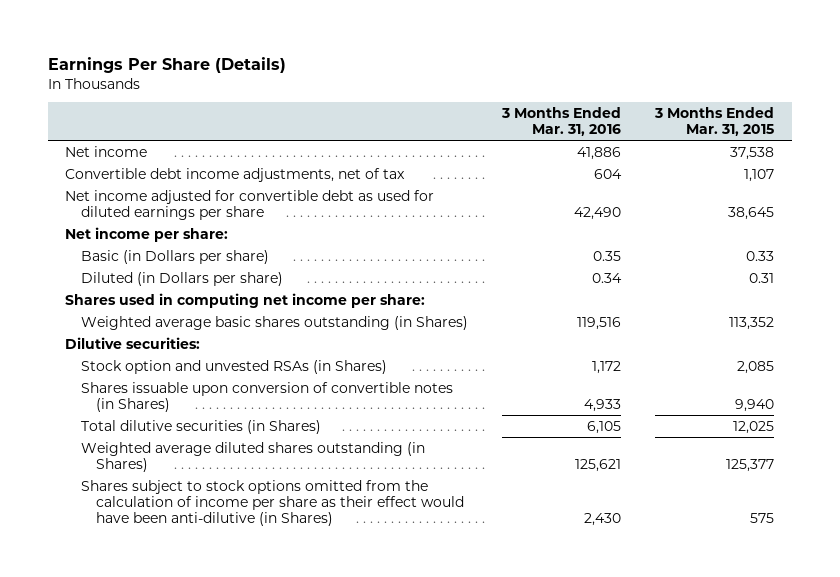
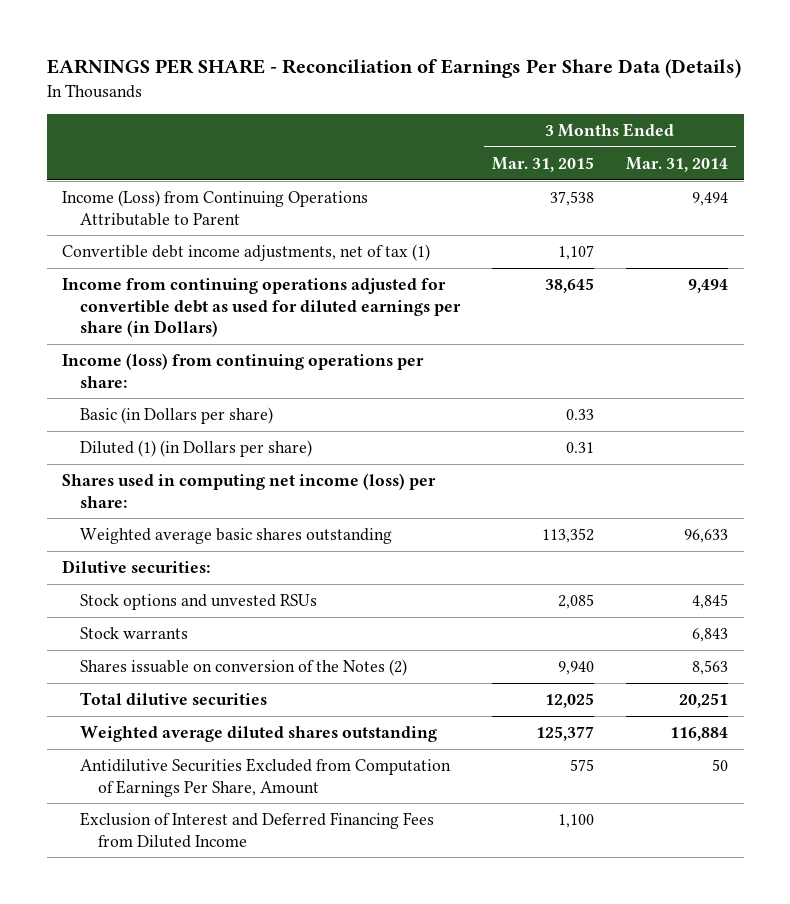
- Earnings Per Share (Details)
+ EARNINGS PER SHARE - Reconciliation of Earnings Per Share Data (Details)
- | 3 Months Ended Mar. 31, 2016 | 3 Months Ended Mar. 31, 2015
+ | 3 Months Ended Mar. 31, 2015 | 3 Months Ended Mar. 31, 2014
- Net income | 41,886 | 37,538
- Convertible debt income adjustments, net of tax | 604 | 1,107
- Net income adjusted for convertible debt as used for diluted earnings per share | 42,490 | 38,645
- Net income per share:
+ Income (Loss) from Continuing Operations Attributable to Parent | 37,538 | 9,494
+ Convertible debt income adjustments, net of tax (1) | 1,107 |
+ Income from continuing operations adjusted for convertible debt as used for diluted earnings per share (in Dollars) | 38,645 | 9,494
+ Income (loss) from continuing operations per share:
- Diluted (in Dollars per share) | 0.34 | 0.31
- Shares used in computing net income per share:
- Weighted average basic shares outstanding (in Shares) | 119,516 | 113,352
+ Diluted (1) (in Dollars per share) | 0.31 |
+ Shares used in computing net income (loss) per share:
+ Weighted average basic shares outstanding | 113,352 | 96,633
- Stock option and unvested RSAs (in Shares) | 1,172 | 2,085
- Shares issuable upon conversion of convertible notes (in Shares) | 4,933 | 9,940
- Total dilutive securities (in Shares) | 6,105 | 12,025
- Weighted average diluted shares outstanding (in Shares) | 125,621 | 125,377
- Shares subject to stock options omitted from the calculation of income per share as their effect would have been anti-dilutive (in Shares) | 2,430 | 575
+ Stock options and unvested RSUs | 2,085 | 4,845
+ Stock warrants | | 6,843
+ Shares issuable on conversion of the Notes (2) | 9,940 | 8,563
+ Total dilutive securities | 12,025 | 20,251
+ Weighted average diluted shares outstanding | 125,377 | 116,884
+ Antidilutive Securities Excluded from Computation of Earnings Per Share, Amount | 575 | 50
+ Exclusion of Interest and Deferred Financing Fees from Diluted Income | 1,100 |

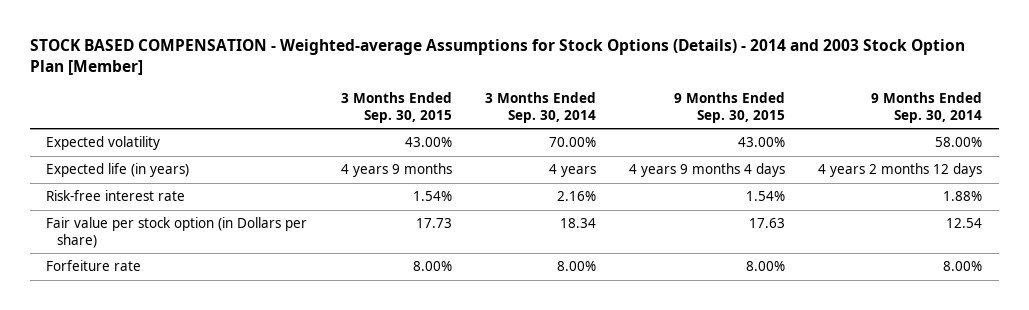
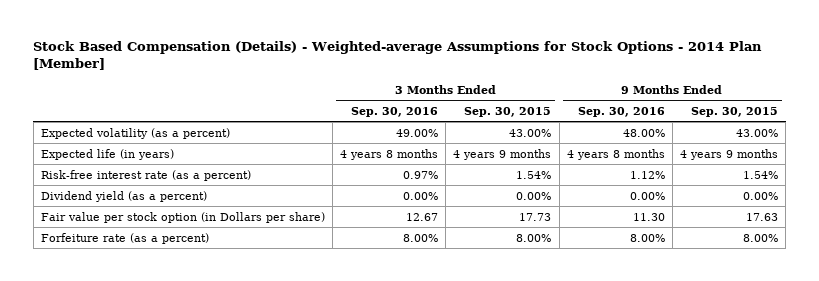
- STOCK BASED COMPENSATION - Weighted-average Assumptions for Stock Options (Details) - 2014 and 2003 Stock Option Plan [Member]
+ Stock Based Compensation (Details) - Weighted-average Assumptions for Stock Options - 2014 Plan [Member]
- | 3 Months Ended Sep. 30, 2015 | 3 Months Ended Sep. 30, 2014 | 9 Months Ended Sep. 30, 2015 | 9 Months Ended Sep. 30, 2014
+ | 3 Months Ended Sep. 30, 2016 | 3 Months Ended Sep. 30, 2015 | 9 Months Ended Sep. 30, 2016 | 9 Months Ended Sep. 30, 2015
- Expected volatility | 43.00% | 70.00% | 43.00% | 58.00%
- Expected life (in years) | 4 years 9 months | 4 years | 4 years 9 months 4 days | 4 years 2 months 12 days
- Risk-free interest rate | 1.54% | 2.16% | 1.54% | 1.88%
+ Expected volatility (as a percent) | 49.00% | 43.00% | 48.00% | 43.00%
+ Expected life (in years) | 4 years 8 months | 4 years 9 months | 4 years 8 months | 4 years 9 months
+ Risk-free interest rate (as a percent) | 0.97% | 1.54% | 1.12% | 1.54%
+ Dividend yield (as a percent) | 0.00% | 0.00% | 0.00% | 0.00%
- Forfeiture rate | 8.00% | 8.00% | 8.00% | 8.00%
+ Forfeiture rate (as a percent) | 8.00% | 8.00% | 8.00% | 8.00%

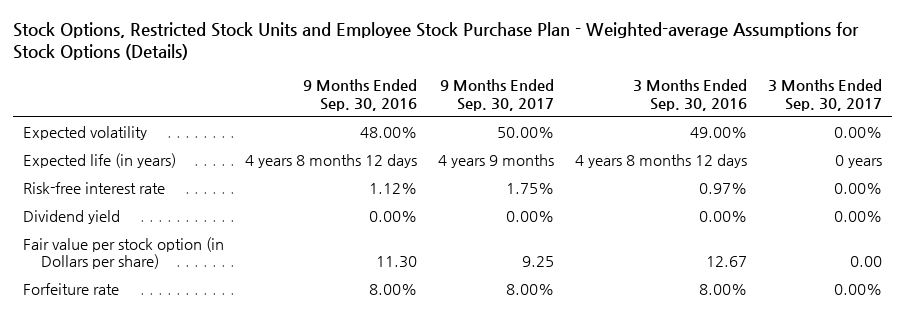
- Stock Based Compensation (Details) - Weighted-average Assumptions for Stock Options - 2014 Plan [Member]
+ Stock Options, Restricted Stock Units and Employee Stock Purchase Plan - Weighted-average Assumptions for Stock Options (Details)
- | 3 Months Ended Sep. 30, 2016 | 3 Months Ended Sep. 30, 2015 | 9 Months Ended Sep. 30, 2016 | 9 Months Ended Sep. 30, 2015
+ | 9 Months Ended Sep. 30, 2016 | 9 Months Ended Sep. 30, 2017 | 3 Months Ended Sep. 30, 2016 | 3 Months Ended Sep. 30, 2017
- Expected volatility (as a percent) | 49.00% | 43.00% | 48.00% | 43.00%
- Expected life (in years) | 4 years 8 months | 4 years 9 months | 4 years 8 months | 4 years 9 months
- Risk-free interest rate (as a percent) | 0.97% | 1.54% | 1.12% | 1.54%
- Dividend yield (as a percent) | 0.00% | 0.00% | 0.00% | 0.00%
+ Expected volatility | 48.00% | 50.00% | 49.00% | 0.00%
+ Expected life (in years) | 4 years 8 months 12 days | 4 years 9 months | 4 years 8 months 12 days | 0 years
+ Risk-free interest rate | 1.12% | 1.75% | 0.97% | 0.00%
+ Dividend yield | 0.00% | 0.00% | 0.00% | 0.00%
- Forfeiture rate (as a percent) | 8.00% | 8.00% | 8.00% | 8.00%
+ Forfeiture rate | 8.00% | 8.00% | 8.00% | 0.00%

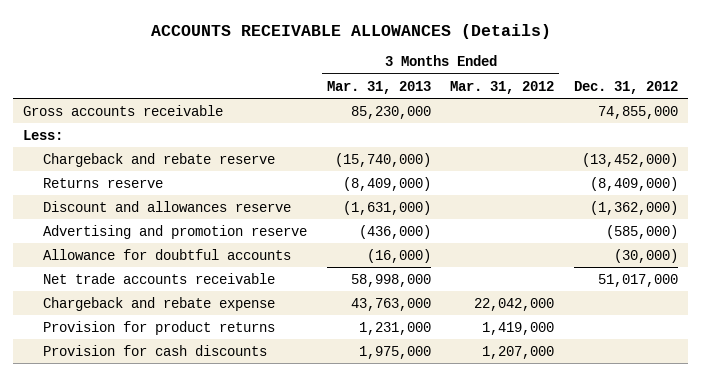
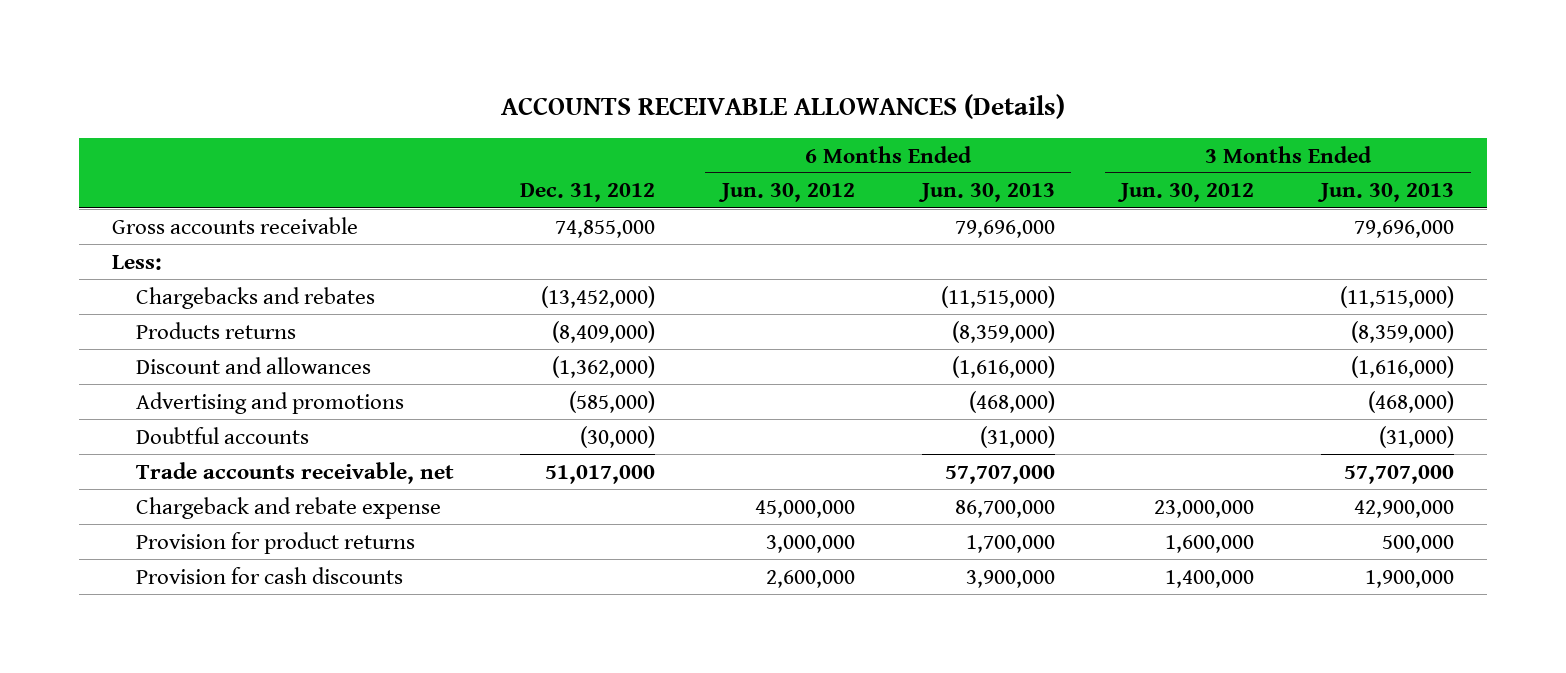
- | 3 Months Ended Mar. 31, 2013 | 3 Months Ended Mar. 31, 2012 | Dec. 31, 2012
+ | Dec. 31, 2012 | 6 Months Ended Jun. 30, 2012 | 6 Months Ended Jun. 30, 2013 | 3 Months Ended Jun. 30, 2012 | 3 Months Ended Jun. 30, 2013
- Chargeback and rebate reserve | (15,740,000) | | (13,452,000)
- Returns reserve | (8,409,000) | | (8,409,000)
- Discount and allowances reserve | (1,631,000) | | (1,362,000)
- Advertising and promotion reserve | (436,000) | | (585,000)
- Allowance for doubtful accounts | (16,000) | | (30,000)
- Net trade accounts receivable | 58,998,000 | | 51,017,000
+ Chargebacks and rebates | (13,452,000) | | (11,515,000) | | (11,515,000)
+ Products returns | (8,409,000) | | (8,359,000) | | (8,359,000)
+ Discount and allowances | (1,362,000) | | (1,616,000) | | (1,616,000)
+ Advertising and promotions | (585,000) | | (468,000) | | (468,000)
+ Doubtful accounts | (30,000) | | (31,000) | | (31,000)
+ Trade accounts receivable, net | 51,017,000 | | 57,707,000 | | 57,707,000

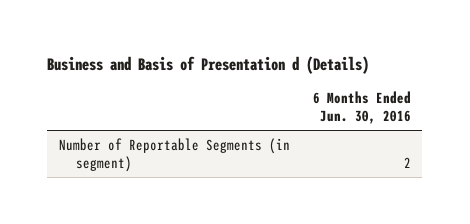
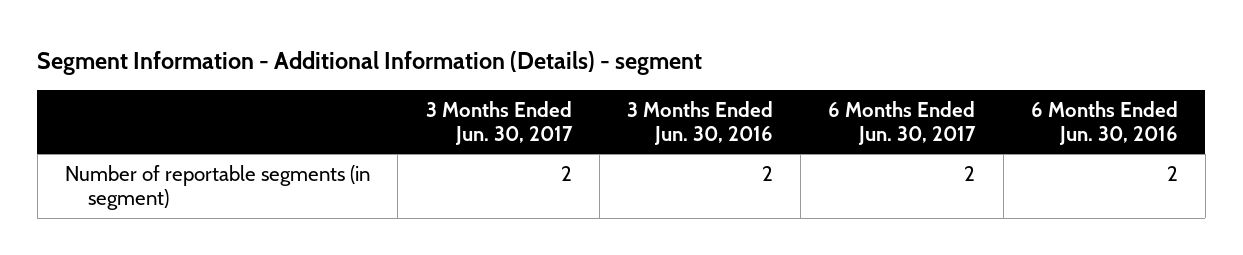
- Business and Basis of Presentation d (Details)
+ Segment Information - Additional Information (Details) - segment
- | 6 Months Ended Jun. 30, 2016
+ | 3 Months Ended Jun. 30, 2017 | 3 Months Ended Jun. 30, 2016 | 6 Months Ended Jun. 30, 2017 | 6 Months Ended Jun. 30, 2016
- Number of Reportable Segments (in segment) | 2
+ Number of reportable segments (in segment) | 2 | 2 | 2 | 2

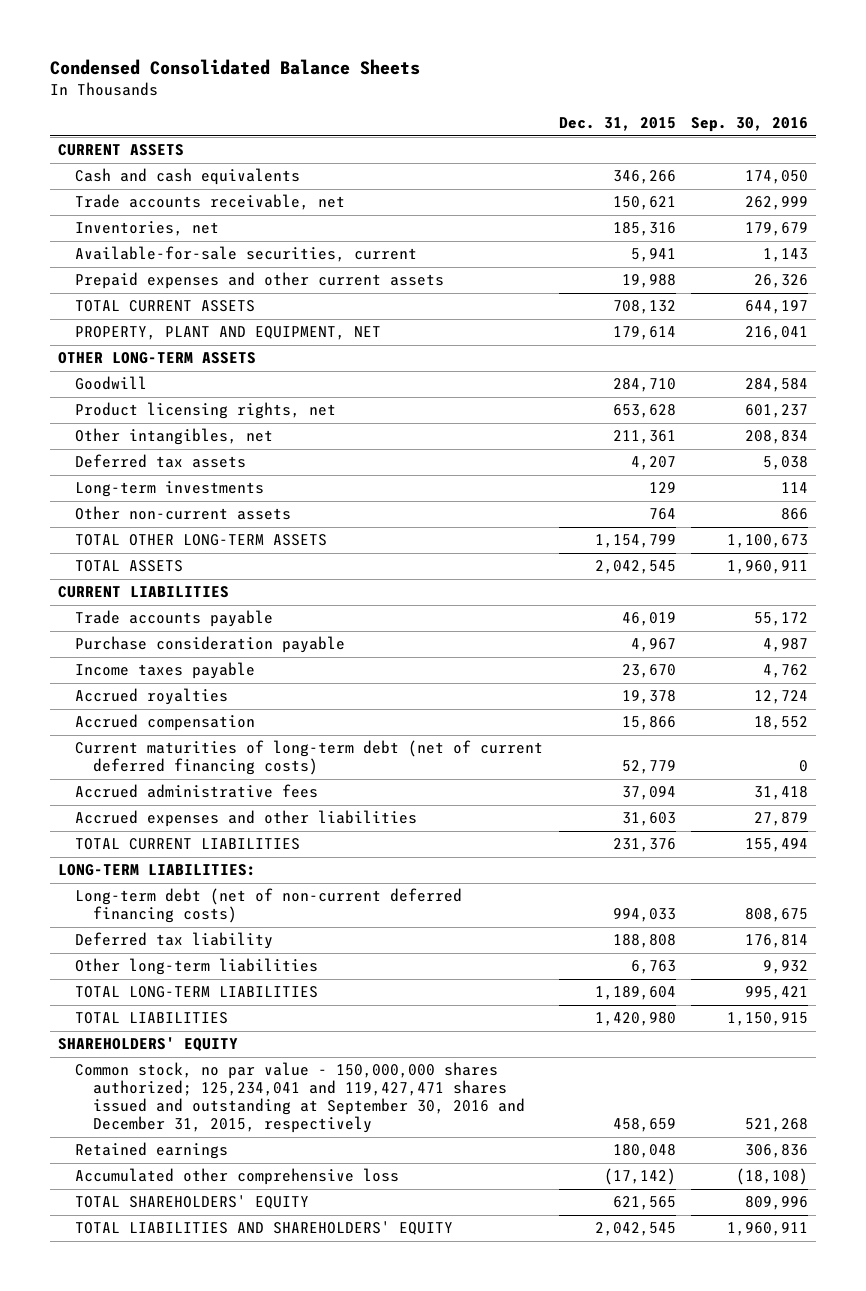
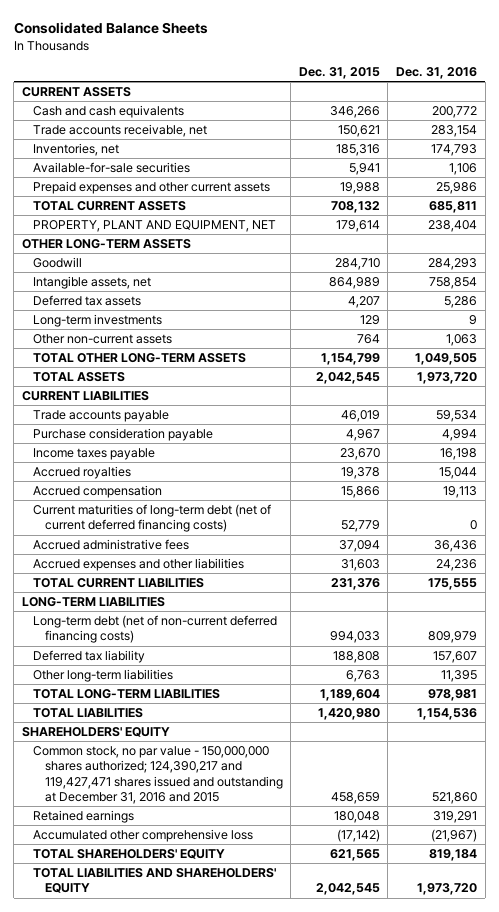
- Condensed Consolidated Balance Sheets
+ Consolidated Balance Sheets
- | Dec. 31, 2015 | Sep. 30, 2016
+ | Dec. 31, 2015 | Dec. 31, 2016
- Available-for-sale securities, current | 5,941 | 1,143
+ Available-for-sale securities | 5,941 | 1,106
- Product licensing rights, net | 653,628 | 601,237
- Other intangibles, net | 211,361 | 208,834
+ Intangible assets, net | 864,989 | 758,854
- LONG-TERM LIABILITIES:
+ LONG-TERM LIABILITIES
- Common stock, no par value - 150,000,000 shares authorized; 125,234,041 and 119,427,471 shares issued and outstanding at September 30, 2016 and December 31, 2015, respectively | 458,659 | 521,268
+ Common stock, no par value - 150,000,000 shares authorized; 124,390,217 and 119,427,471 shares issued and outstanding at December 31, 2016 and 2015 | 458,659 | 521,860

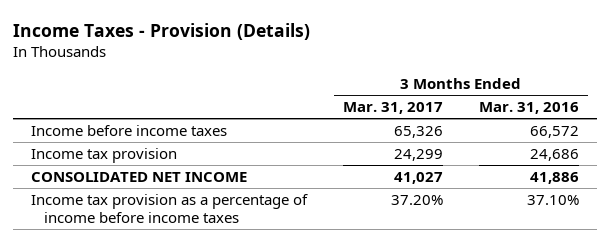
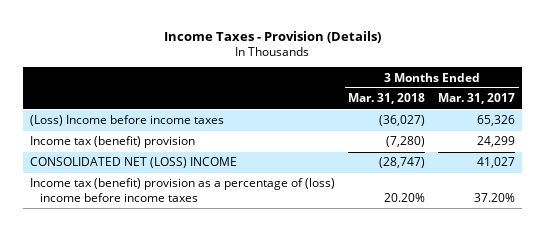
- | 3 Months Ended Mar. 31, 2017 | 3 Months Ended Mar. 31, 2016
+ | 3 Months Ended Mar. 31, 2018 | 3 Months Ended Mar. 31, 2017
- Income before income taxes | 65,326 | 66,572
- Income tax provision | 24,299 | 24,686
- CONSOLIDATED NET INCOME | 41,027 | 41,886
- Income tax provision as a percentage of income before income taxes | 37.20% | 37.10%
+ (Loss) Income before income taxes | (36,027) | 65,326
+ Income tax (benefit) provision | (7,280) | 24,299
+ CONSOLIDATED NET (LOSS) INCOME | (28,747) | 41,027
+ Income tax (benefit) provision as a percentage of (loss) income before income taxes | 20.20% | 37.20%

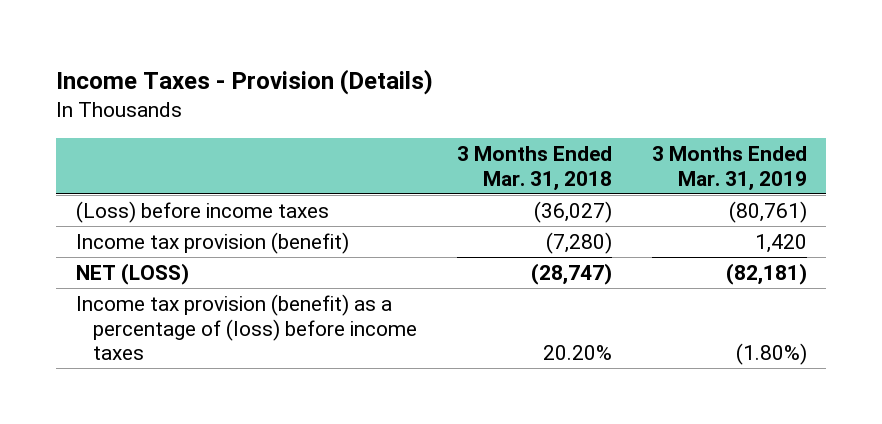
- | 3 Months Ended Mar. 31, 2018 | 3 Months Ended Mar. 31, 2017
+ | 3 Months Ended Mar. 31, 2018 | 3 Months Ended Mar. 31, 2019
- (Loss) Income before income taxes | (36,027) | 65,326
- Income tax (benefit) provision | (7,280) | 24,299
- CONSOLIDATED NET (LOSS) INCOME | (28,747) | 41,027
- Income tax (benefit) provision as a percentage of (loss) income before income taxes | 20.20% | 37.20%
+ (Loss) before income taxes | (36,027) | (80,761)
+ Income tax provision (benefit) | (7,280) | 1,420
+ NET (LOSS) | (28,747) | (82,181)
+ Income tax provision (benefit) as a percentage of (loss) before income taxes | 20.20% | (1.80%)

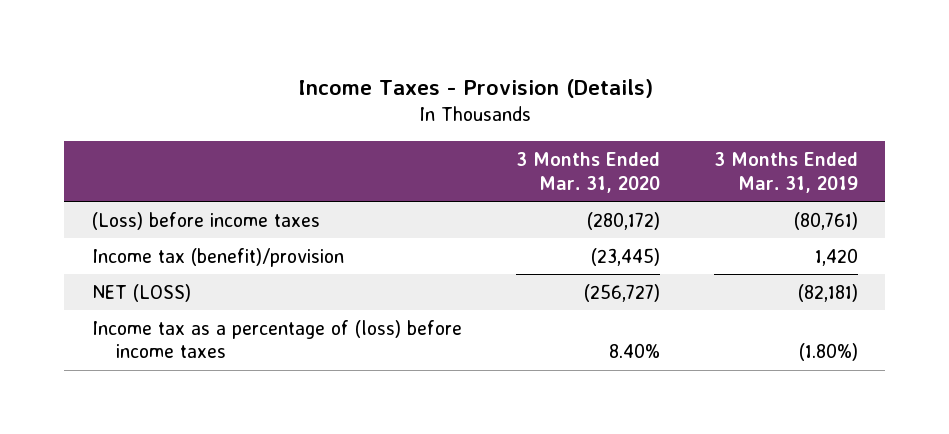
- | 3 Months Ended Mar. 31, 2018 | 3 Months Ended Mar. 31, 2019
+ | 3 Months Ended Mar. 31, 2020 | 3 Months Ended Mar. 31, 2019
- Income tax provision (benefit) | (7,280) | 1,420
+ Income tax (benefit)/provision | (23,445) | 1,420
- Income tax provision (benefit) as a percentage of (loss) before income taxes | 20.20% | (1.80%)
+ Income tax as a percentage of (loss) before income taxes | 8.40% | (1.80%)

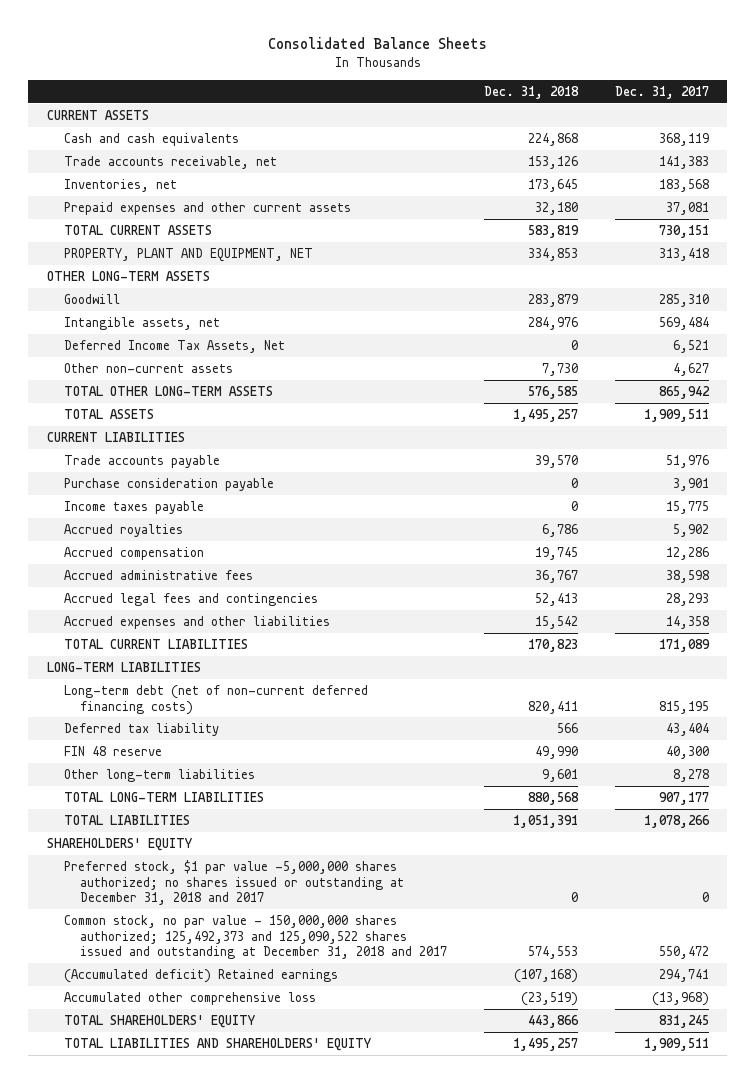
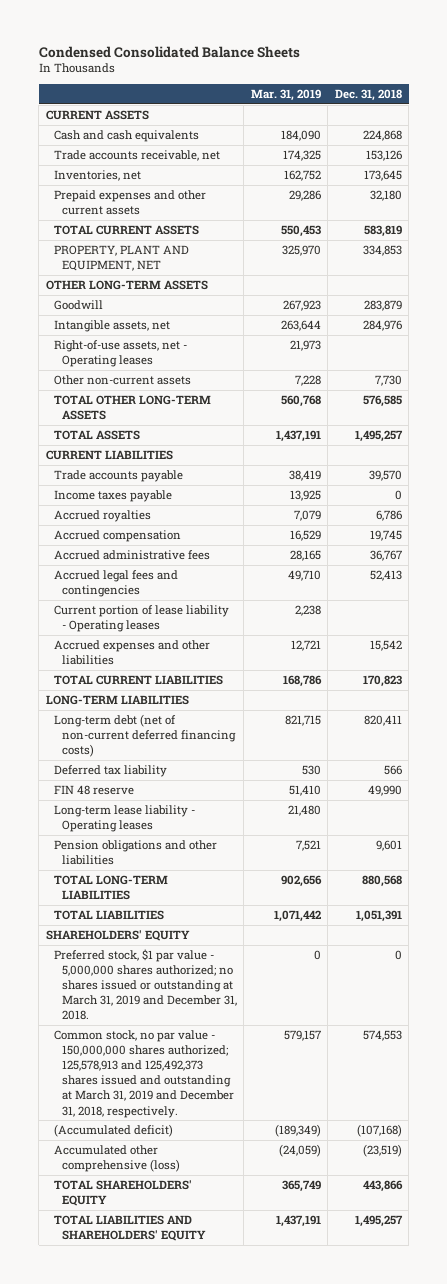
- Consolidated Balance Sheets
+ Condensed Consolidated Balance Sheets
- | Dec. 31, 2018 | Dec. 31, 2017
+ | Mar. 31, 2019 | Dec. 31, 2018
- Deferred Income Tax Assets, Net | 0 | 6,521
+ Right-of-use assets, net - Operating leases | 21,973 |
- Purchase consideration payable | 0 | 3,901
+ Current portion of lease liability - Operating leases | 2,238 |
- Other long-term liabilities | 9,601 | 8,278
+ Long-term lease liability - Operating leases | 21,480 |
+ Pension obligations and other liabilities | 7,521 | 9,601
- Preferred stock, $1 par value -5,000,000 shares authorized; no shares issued or outstanding at December 31, 2018 and 2017 | 0 | 0
- Common stock, no par value - 150,000,000 shares authorized; 125,492,373 and 125,090,522 shares issued and outstanding at December 31, 2018 and 2017 | 574,553 | 550,472
- (Accumulated deficit) Retained earnings | (107,168) | 294,741
- Accumulated other comprehensive loss | (23,519) | (13,968)
+ Preferred stock, $1 par value - 5,000,000 shares authorized; no shares issued or outstanding at March 31, 2019 and December 31, 2018. | 0 | 0
+ Common stock, no par value - 150,000,000 shares authorized; 125,578,913 and 125,492,373 shares issued and outstanding at March 31, 2019 and December 31, 2018, respectively. | 579,157 | 574,553
+ (Accumulated deficit) | (189,349) | (107,168)
+ Accumulated other comprehensive (loss) | (24,059) | (23,519)

